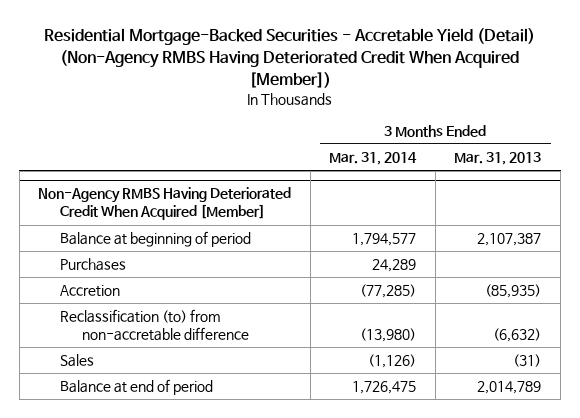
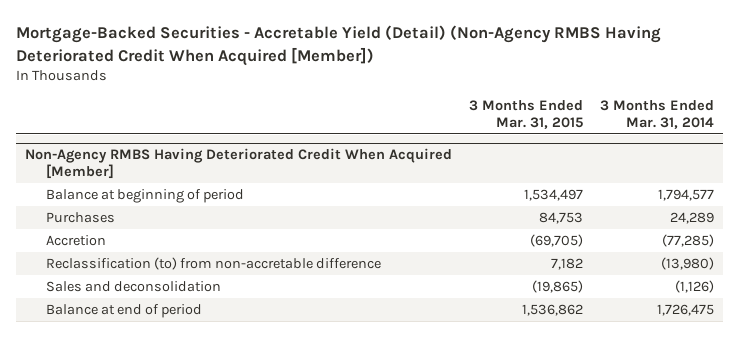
- Residential Mortgage-Backed Securities - Accretable Yield (Detail) (Non-Agency RMBS Having Deteriorated Credit When Acquired [Member])
+ Mortgage-Backed Securities - Accretable Yield (Detail) (Non-Agency RMBS Having Deteriorated Credit When Acquired [Member])
- | 3 Months Ended Mar. 31, 2014 | 3 Months Ended Mar. 31, 2013
+ | 3 Months Ended Mar. 31, 2015 | 3 Months Ended Mar. 31, 2014
@ Non-Agency RMBS Having Deteriorated Credit When Acquired [Member]
- Sales | (1,126) | (31)
+ Sales and deconsolidation | (19,865) | (1,126)

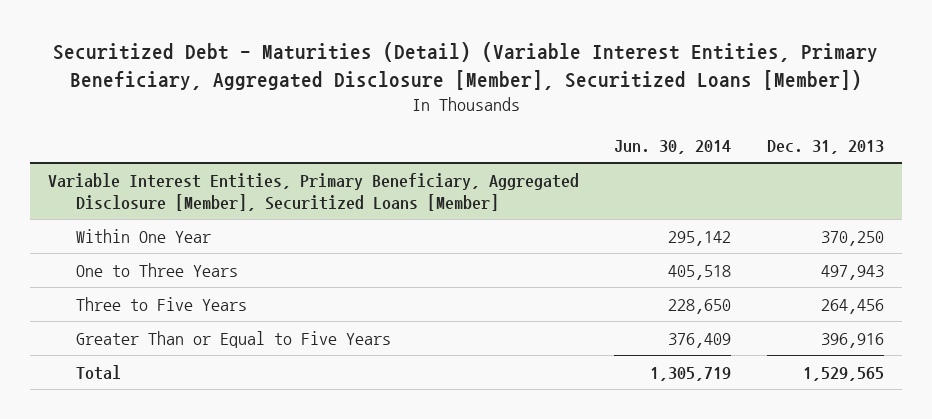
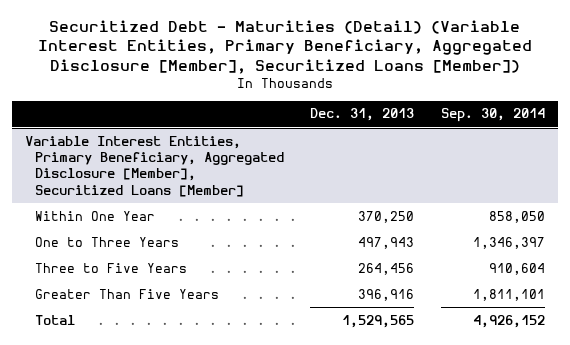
- | Jun. 30, 2014 | Dec. 31, 2013
+ | Dec. 31, 2013 | Sep. 30, 2014
@ Variable Interest Entities, Primary Beneficiary, Aggregated Disclosure [Member], Securitized Loans [Member]
- Greater Than or Equal to Five Years | 376,409 | 396,916
+ Greater Than Five Years | 396,916 | 1,811,101

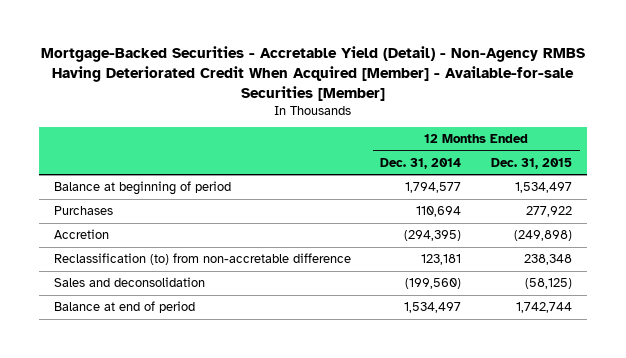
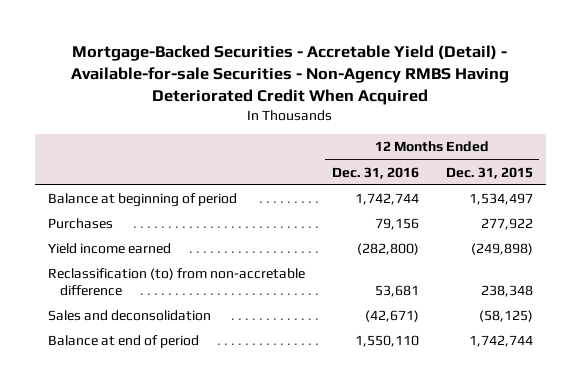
- Mortgage-Backed Securities - Accretable Yield (Detail) - Non-Agency RMBS Having Deteriorated Credit When Acquired [Member] - Available-for-sale Securities [Member]
+ Mortgage-Backed Securities - Accretable Yield (Detail) - Available-for-sale Securities - Non-Agency RMBS Having Deteriorated Credit When Acquired
- | 12 Months Ended Dec. 31, 2014 | 12 Months Ended Dec. 31, 2015
+ | 12 Months Ended Dec. 31, 2016 | 12 Months Ended Dec. 31, 2015
- Accretion | (294,395) | (249,898)
+ Yield income earned | (282,800) | (249,898)

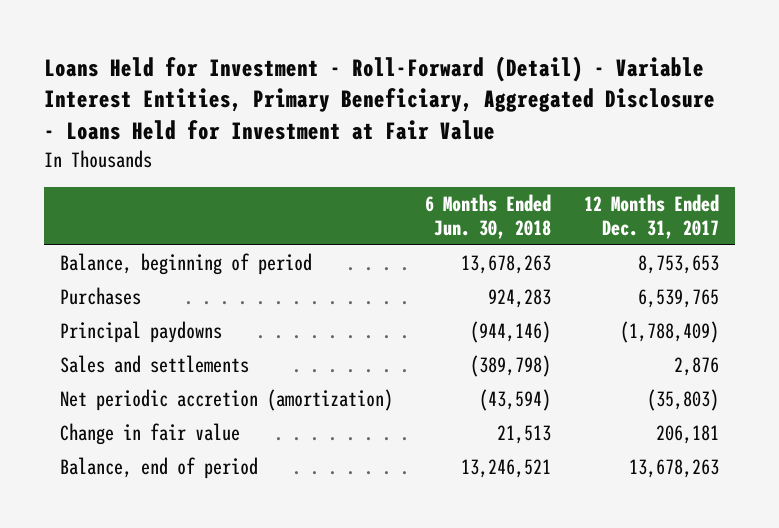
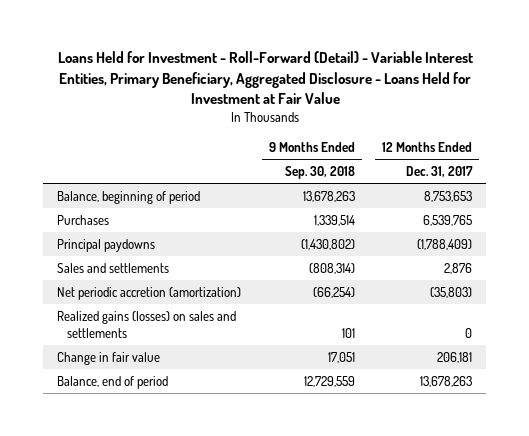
- | 6 Months Ended Jun. 30, 2018 | 12 Months Ended Dec. 31, 2017
+ | 9 Months Ended Sep. 30, 2018 | 12 Months Ended Dec. 31, 2017
+ Realized gains (losses) on sales and settlements | 101 | 0

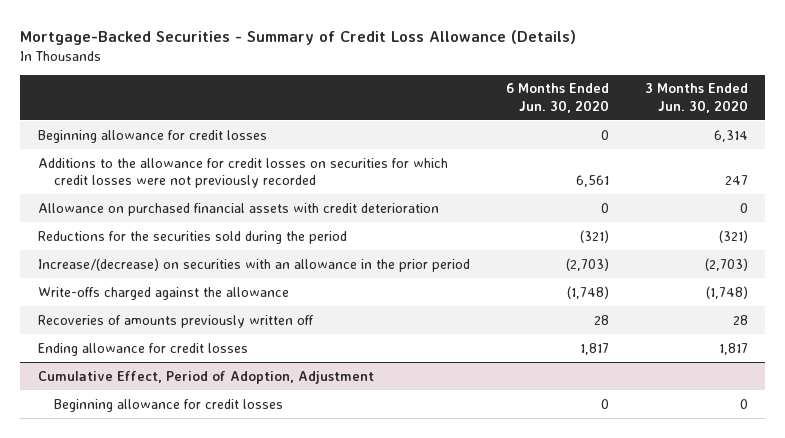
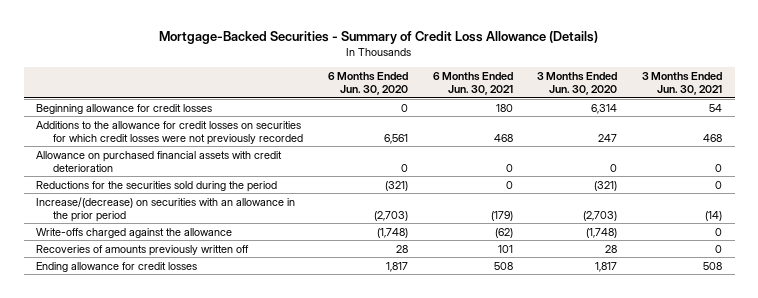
- | 6 Months Ended Jun. 30, 2020 | 3 Months Ended Jun. 30, 2020
+ | 6 Months Ended Jun. 30, 2020 | 6 Months Ended Jun. 30, 2021 | 3 Months Ended Jun. 30, 2020 | 3 Months Ended Jun. 30, 2021
- Cumulative Effect, Period of Adoption, Adjustment
- Beginning allowance for credit losses | 0 | 0

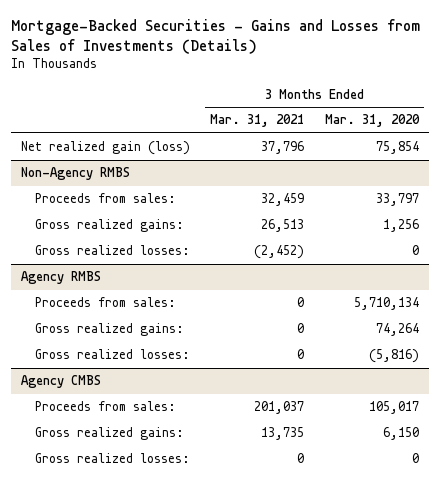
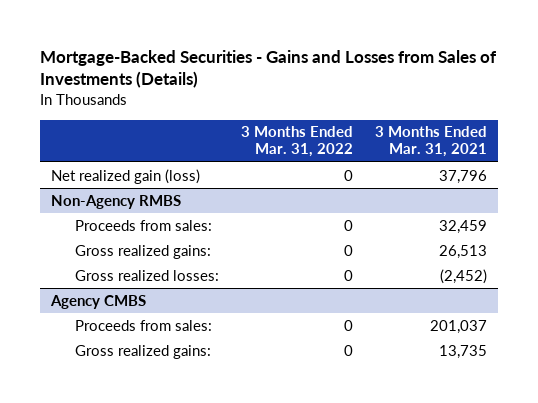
- | 3 Months Ended Mar. 31, 2021 | 3 Months Ended Mar. 31, 2020
+ | 3 Months Ended Mar. 31, 2022 | 3 Months Ended Mar. 31, 2021
- Agency RMBS
- Proceeds from sales: | 0 | 5,710,134
- Gross realized gains: | 0 | 74,264
- Gross realized losses: | 0 | (5,816)
@ Agency CMBS
- Gross realized losses: | 0 | 0

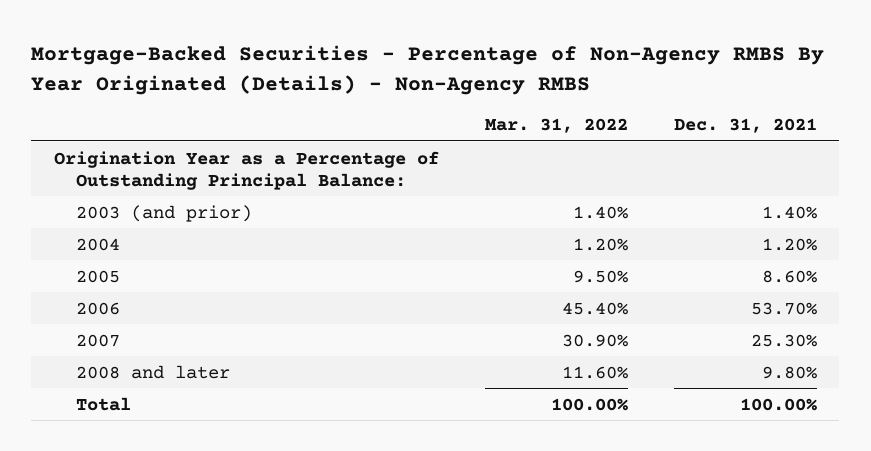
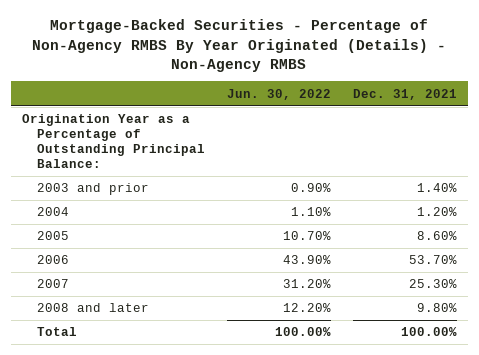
- | Mar. 31, 2022 | Dec. 31, 2021
+ | Jun. 30, 2022 | Dec. 31, 2021
- 2003 (and prior) | 1.40% | 1.40%
+ 2003 and prior | 0.90% | 1.40%

